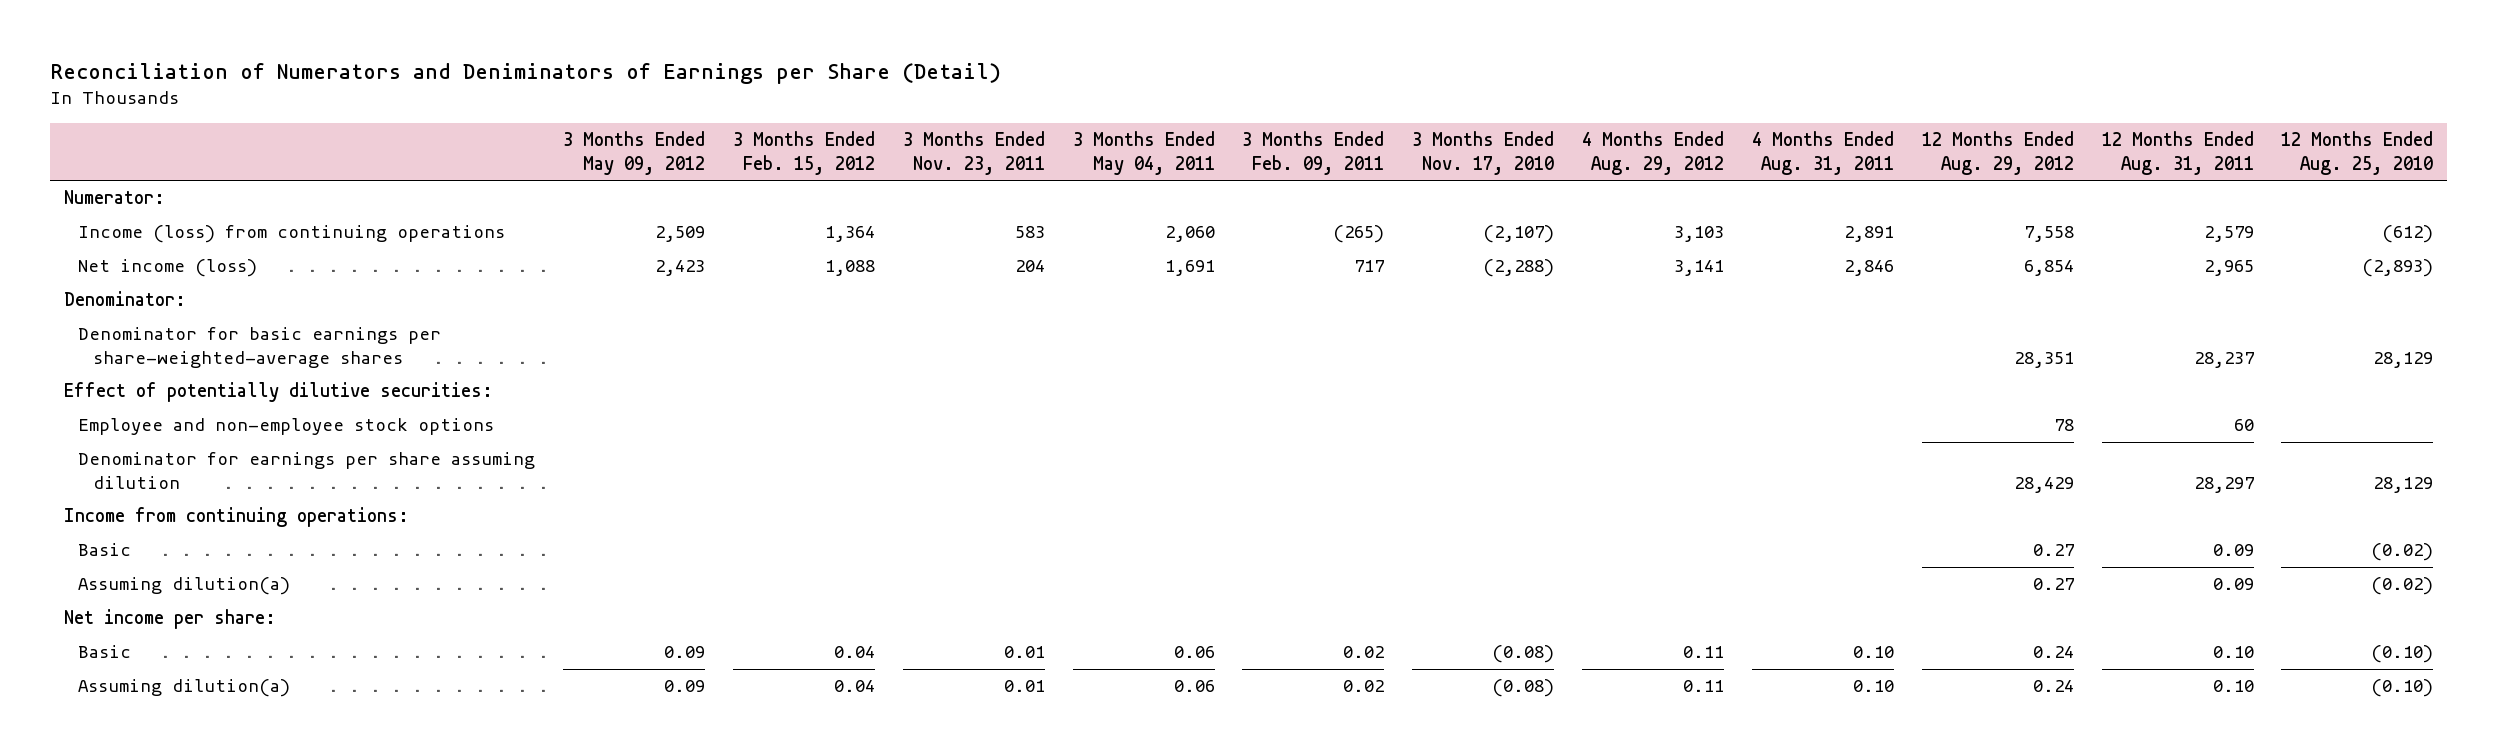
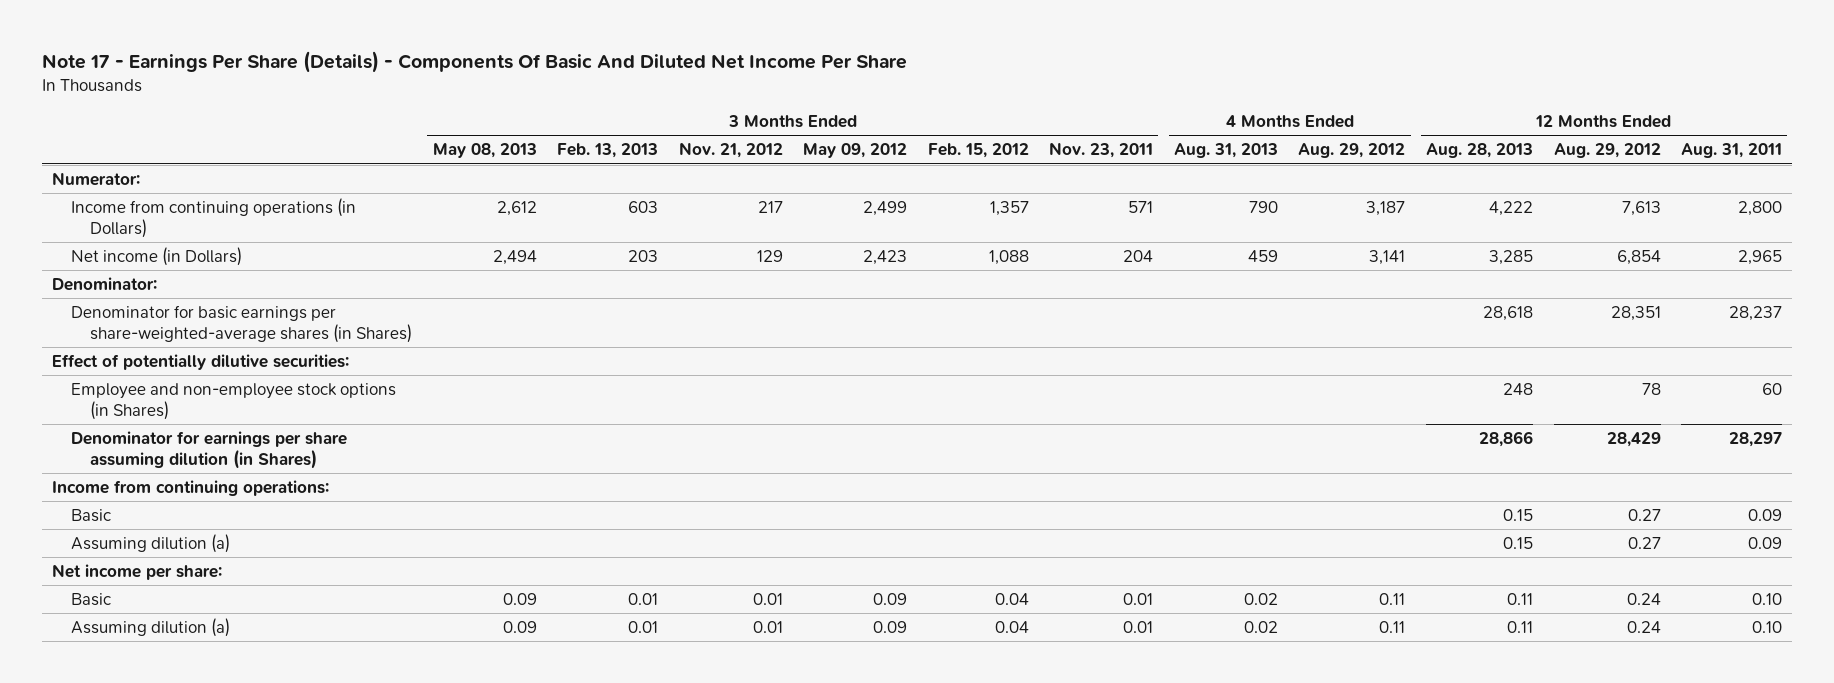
- Reconciliation of Numerators and Deniminators of Earnings per Share (Detail)
+ Note 17 - Earnings Per Share (Details) - Components Of Basic And Diluted Net Income Per Share
- | 3 Months Ended May 09, 2012 | 3 Months Ended Feb. 15, 2012 | 3 Months Ended Nov. 23, 2011 | 3 Months Ended May 04, 2011 | 3 Months Ended Feb. 09, 2011 | 3 Months Ended Nov. 17, 2010 | 4 Months Ended Aug. 29, 2012 | 4 Months Ended Aug. 31, 2011 | 12 Months Ended Aug. 29, 2012 | 12 Months Ended Aug. 31, 2011 | 12 Months Ended Aug. 25, 2010
+ | 3 Months Ended May 08, 2013 | 3 Months Ended Feb. 13, 2013 | 3 Months Ended Nov. 21, 2012 | 3 Months Ended May 09, 2012 | 3 Months Ended Feb. 15, 2012 | 3 Months Ended Nov. 23, 2011 | 4 Months Ended Aug. 31, 2013 | 4 Months Ended Aug. 29, 2012 | 12 Months Ended Aug. 28, 2013 | 12 Months Ended Aug. 29, 2012 | 12 Months Ended Aug. 31, 2011
- Income (loss) from continuing operations | 2,509 | 1,364 | 583 | 2,060 | (265) | (2,107) | 3,103 | 2,891 | 7,558 | 2,579 | (612)
- Net income (loss) | 2,423 | 1,088 | 204 | 1,691 | 717 | (2,288) | 3,141 | 2,846 | 6,854 | 2,965 | (2,893)
+ Income from continuing operations (in Dollars) | 2,612 | 603 | 217 | 2,499 | 1,357 | 571 | 790 | 3,187 | 4,222 | 7,613 | 2,800
+ Net income (in Dollars) | 2,494 | 203 | 129 | 2,423 | 1,088 | 204 | 459 | 3,141 | 3,285 | 6,854 | 2,965
- Denominator for basic earnings per share-weighted-average shares | | | | | | | | | 28,351 | 28,237 | 28,129
+ Denominator for basic earnings per share-weighted-average shares (in Shares) | | | | | | | | | 28,618 | 28,351 | 28,237
- Employee and non-employee stock options | | | | | | | | | 78 | 60 |
- Denominator for earnings per share assuming dilution | | | | | | | | | 28,429 | 28,297 | 28,129
+ Employee and non-employee stock options (in Shares) | | | | | | | | | 248 | 78 | 60
+ Denominator for earnings per share assuming dilution (in Shares) | | | | | | | | | 28,866 | 28,429 | 28,297
- Assuming dilution(a) | | | | | | | | | 0.27 | 0.09 | (0.02)
+ Assuming dilution (a) | | | | | | | | | 0.15 | 0.27 | 0.09
- Assuming dilution(a) | 0.09 | 0.04 | 0.01 | 0.06 | 0.02 | (0.08) | 0.11 | 0.10 | 0.24 | 0.10 | (0.10)
+ Assuming dilution (a) | 0.09 | 0.01 | 0.01 | 0.09 | 0.04 | 0.01 | 0.02 | 0.11 | 0.11 | 0.24 | 0.10

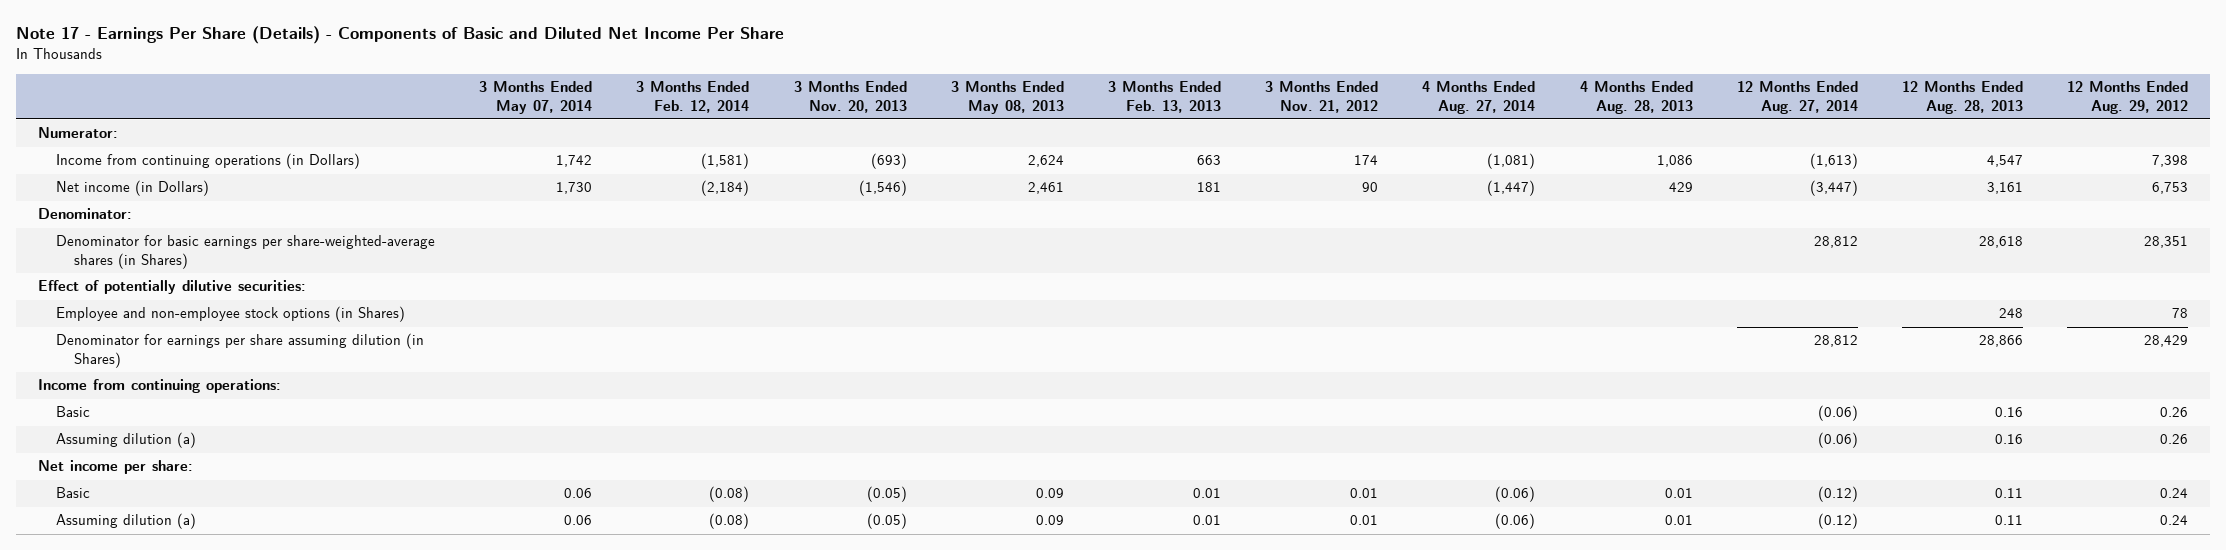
- Note 17 - Earnings Per Share (Details) - Components Of Basic And Diluted Net Income Per Share
+ Note 17 - Earnings Per Share (Details) - Components of Basic and Diluted Net Income Per Share
- | 3 Months Ended May 08, 2013 | 3 Months Ended Feb. 13, 2013 | 3 Months Ended Nov. 21, 2012 | 3 Months Ended May 09, 2012 | 3 Months Ended Feb. 15, 2012 | 3 Months Ended Nov. 23, 2011 | 4 Months Ended Aug. 31, 2013 | 4 Months Ended Aug. 29, 2012 | 12 Months Ended Aug. 28, 2013 | 12 Months Ended Aug. 29, 2012 | 12 Months Ended Aug. 31, 2011
+ | 3 Months Ended May 07, 2014 | 3 Months Ended Feb. 12, 2014 | 3 Months Ended Nov. 20, 2013 | 3 Months Ended May 08, 2013 | 3 Months Ended Feb. 13, 2013 | 3 Months Ended Nov. 21, 2012 | 4 Months Ended Aug. 27, 2014 | 4 Months Ended Aug. 28, 2013 | 12 Months Ended Aug. 27, 2014 | 12 Months Ended Aug. 28, 2013 | 12 Months Ended Aug. 29, 2012
- Income from continuing operations (in Dollars) | 2,612 | 603 | 217 | 2,499 | 1,357 | 571 | 790 | 3,187 | 4,222 | 7,613 | 2,800
- Net income (in Dollars) | 2,494 | 203 | 129 | 2,423 | 1,088 | 204 | 459 | 3,141 | 3,285 | 6,854 | 2,965
+ Income from continuing operations (in Dollars) | 1,742 | (1,581) | (693) | 2,624 | 663 | 174 | (1,081) | 1,086 | (1,613) | 4,547 | 7,398
+ Net income (in Dollars) | 1,730 | (2,184) | (1,546) | 2,461 | 181 | 90 | (1,447) | 429 | (3,447) | 3,161 | 6,753
- Basic | | | | | | | | | 0.15 | 0.27 | 0.09
- Assuming dilution (a) | | | | | | | | | 0.15 | 0.27 | 0.09
+ Basic | | | | | | | | | (0.06) | 0.16 | 0.26
+ Assuming dilution (a) | | | | | | | | | (0.06) | 0.16 | 0.26

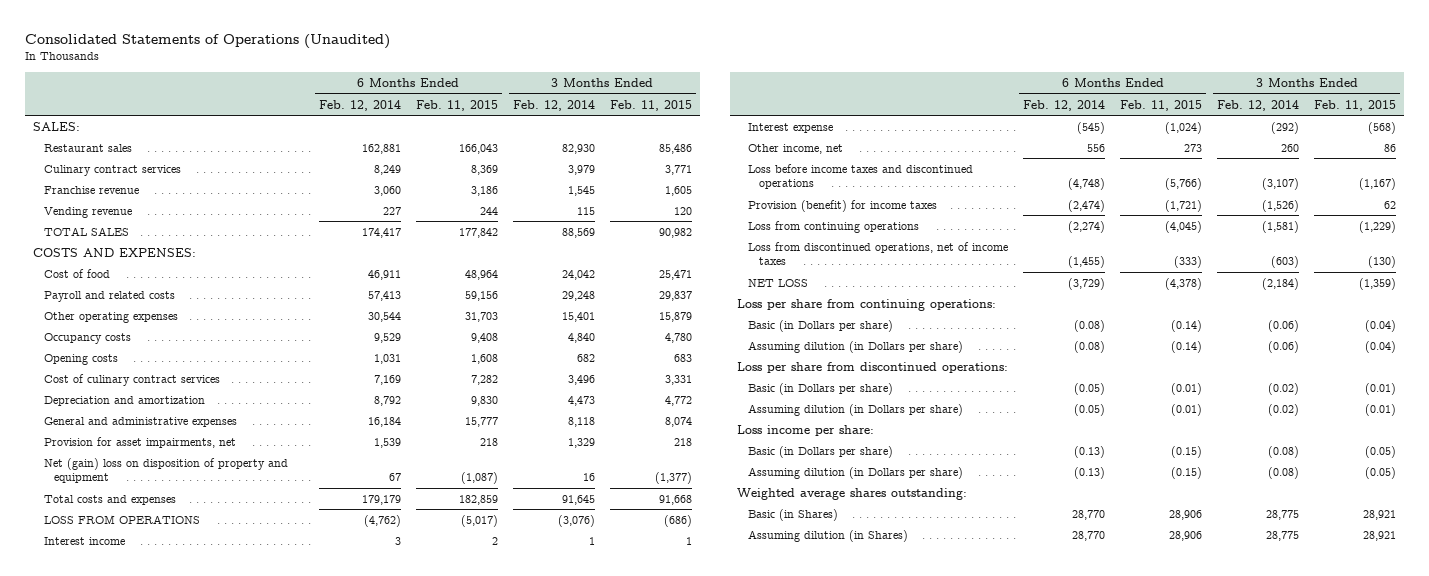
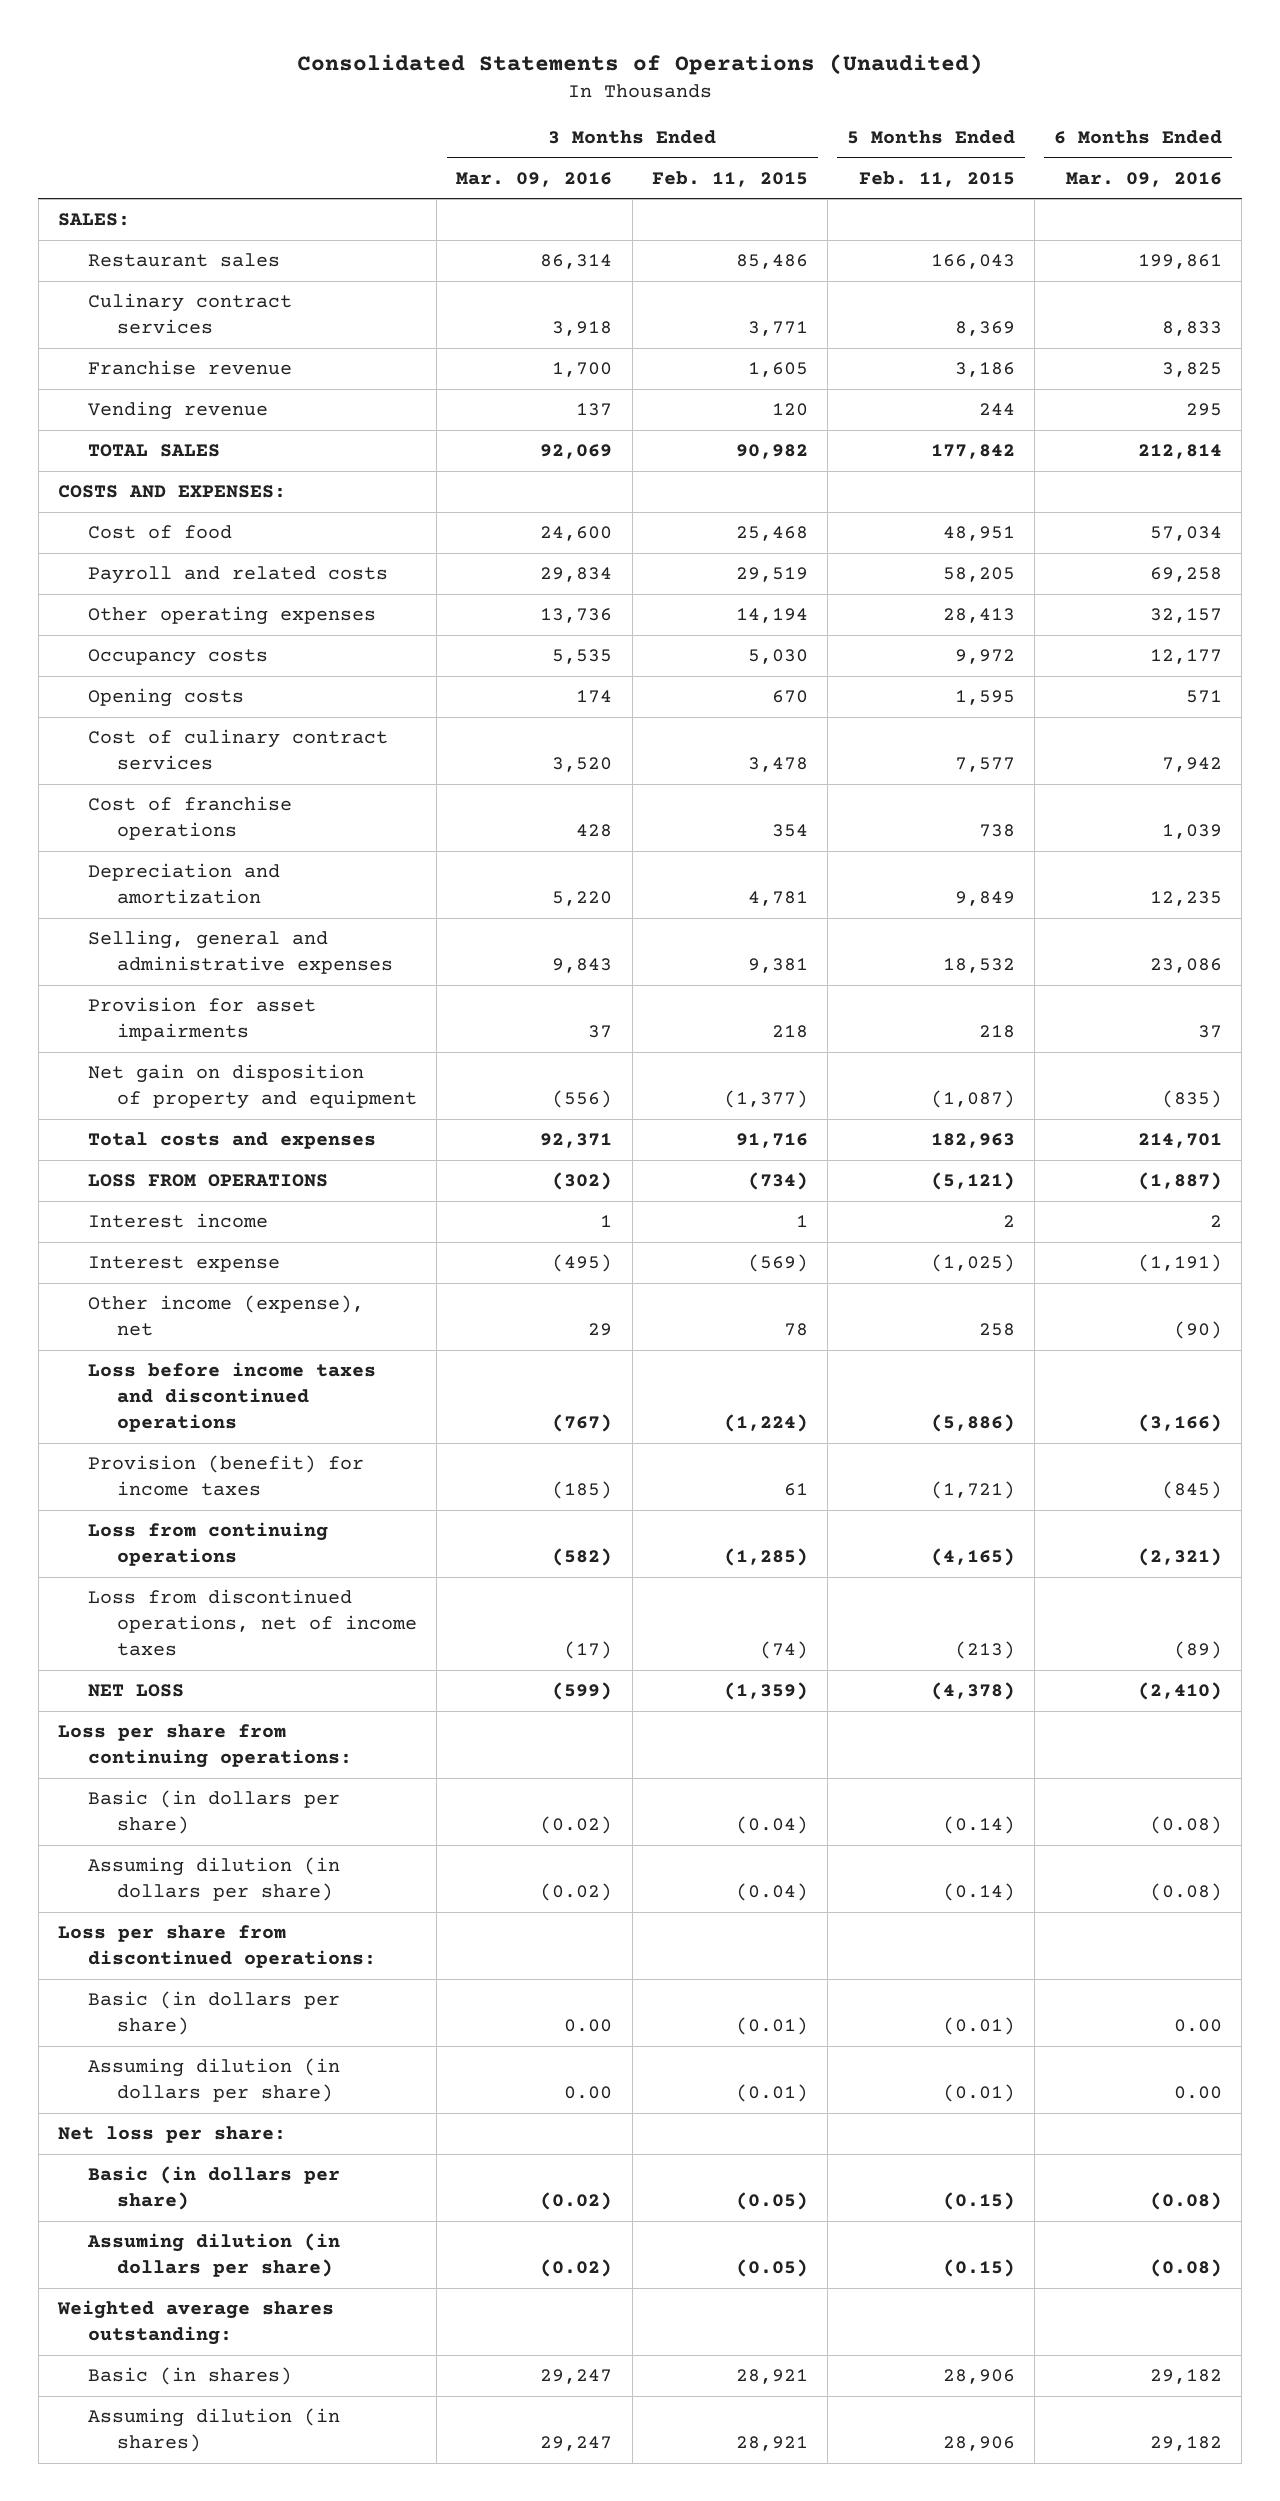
- | 6 Months Ended Feb. 12, 2014 | 6 Months Ended Feb. 11, 2015 | 3 Months Ended Feb. 12, 2014 | 3 Months Ended Feb. 11, 2015
+ | 3 Months Ended Mar. 09, 2016 | 3 Months Ended Feb. 11, 2015 | 5 Months Ended Feb. 11, 2015 | 6 Months Ended Mar. 09, 2016
- Cost of food | 46,911 | 48,964 | 24,042 | 25,471
- Payroll and related costs | 57,413 | 59,156 | 29,248 | 29,837
- Other operating expenses | 30,544 | 31,703 | 15,401 | 15,879
- Occupancy costs | 9,529 | 9,408 | 4,840 | 4,780
- Opening costs | 1,031 | 1,608 | 682 | 683
- Cost of culinary contract services | 7,169 | 7,282 | 3,496 | 3,331
- Depreciation and amortization | 8,792 | 9,830 | 4,473 | 4,772
- General and administrative expenses | 16,184 | 15,777 | 8,118 | 8,074
- Provision for asset impairments, net | 1,539 | 218 | 1,329 | 218
- Net (gain) loss on disposition of property and equipment | 67 | (1,087) | 16 | (1,377)
- Total costs and expenses | 179,179 | 182,859 | 91,645 | 91,668
- LOSS FROM OPERATIONS | (4,762) | (5,017) | (3,076) | (686)
+ Cost of food | 24,600 | 25,468 | 48,951 | 57,034
+ Payroll and related costs | 29,834 | 29,519 | 58,205 | 69,258
+ Other operating expenses | 13,736 | 14,194 | 28,413 | 32,157
+ Occupancy costs | 5,535 | 5,030 | 9,972 | 12,177
+ Opening costs | 174 | 670 | 1,595 | 571
+ Cost of culinary contract services | 3,520 | 3,478 | 7,577 | 7,942
+ Cost of franchise operations | 428 | 354 | 738 | 1,039
+ Depreciation and amortization | 5,220 | 4,781 | 9,849 | 12,235
+ Selling, general and administrative expenses | 9,843 | 9,381 | 18,532 | 23,086
+ Provision for asset impairments | 37 | 218 | 218 | 37
+ Net gain on disposition of property and equipment | (556) | (1,377) | (1,087) | (835)
+ Total costs and expenses | 92,371 | 91,716 | 182,963 | 214,701
+ LOSS FROM OPERATIONS | (302) | (734) | (5,121) | (1,887)
- Interest expense | (545) | (1,024) | (292) | (568)
- Other income, net | 556 | 273 | 260 | 86
- Loss before income taxes and discontinued operations | (4,748) | (5,766) | (3,107) | (1,167)
- Provision (benefit) for income taxes | (2,474) | (1,721) | (1,526) | 62
- Loss from continuing operations | (2,274) | (4,045) | (1,581) | (1,229)
- Loss from discontinued operations, net of income taxes | (1,455) | (333) | (603) | (130)
+ Interest expense | (495) | (569) | (1,025) | (1,191)
+ Other income (expense), net | 29 | 78 | 258 | (90)
+ Loss before income taxes and discontinued operations | (767) | (1,224) | (5,886) | (3,166)
+ Provision (benefit) for income taxes | (185) | 61 | (1,721) | (845)
+ Loss from continuing operations | (582) | (1,285) | (4,165) | (2,321)
+ Loss from discontinued operations, net of income taxes | (17) | (74) | (213) | (89)
- Basic (in Dollars per share) | (0.08) | (0.14) | (0.06) | (0.04)
- Assuming dilution (in Dollars per share) | (0.08) | (0.14) | (0.06) | (0.04)
+ Basic (in dollars per share) | (0.02) | (0.04) | (0.14) | (0.08)
+ Assuming dilution (in dollars per share) | (0.02) | (0.04) | (0.14) | (0.08)
- Basic (in Dollars per share) | (0.05) | (0.01) | (0.02) | (0.01)
- Assuming dilution (in Dollars per share) | (0.05) | (0.01) | (0.02) | (0.01)
- Loss income per share:
- Basic (in Dollars per share) | (0.13) | (0.15) | (0.08) | (0.05)
- Assuming dilution (in Dollars per share) | (0.13) | (0.15) | (0.08) | (0.05)
+ Basic (in dollars per share) | 0.00 | (0.01) | (0.01) | 0.00
+ Assuming dilution (in dollars per share) | 0.00 | (0.01) | (0.01) | 0.00
+ Net loss per share:
+ Basic (in dollars per share) | (0.02) | (0.05) | (0.15) | (0.08)
+ Assuming dilution (in dollars per share) | (0.02) | (0.05) | (0.15) | (0.08)
- Basic (in Shares) | 28,770 | 28,906 | 28,775 | 28,921
- Assuming dilution (in Shares) | 28,770 | 28,906 | 28,775 | 28,921
+ Basic (in shares) | 29,247 | 28,921 | 28,906 | 29,182
+ Assuming dilution (in shares) | 29,247 | 28,921 | 28,906 | 29,182

